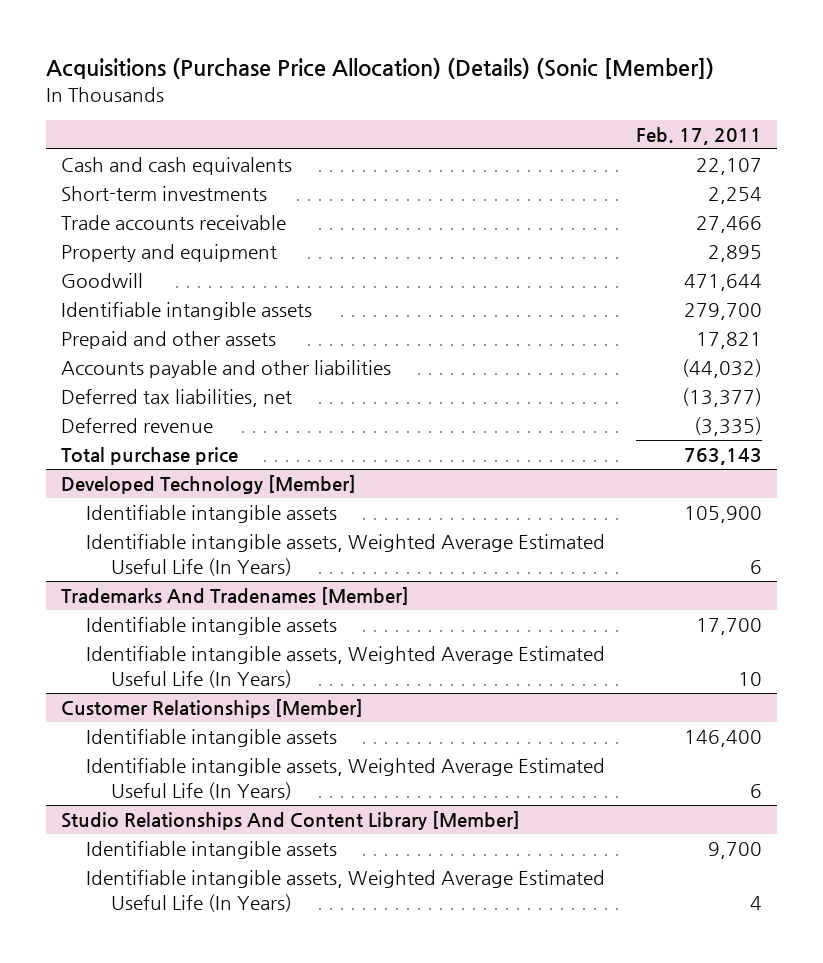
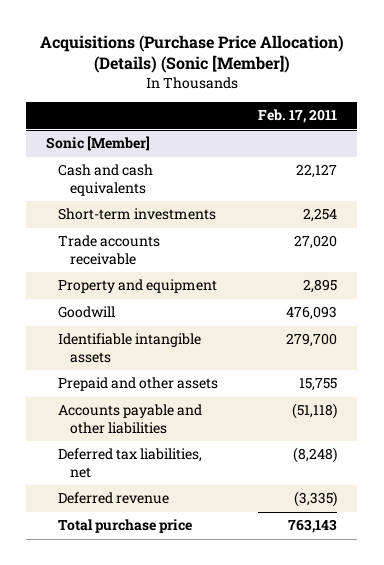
- Cash and cash equivalents | 22,107
+ Sonic [Member]
+ Cash and cash equivalents | 22,127
- Trade accounts receivable | 27,466
+ Trade accounts receivable | 27,020
- Goodwill | 471,644
+ Goodwill | 476,093
- Prepaid and other assets | 17,821
- Accounts payable and other liabilities | (44,032)
- Deferred tax liabilities, net | (13,377)
+ Prepaid and other assets | 15,755
+ Accounts payable and other liabilities | (51,118)
+ Deferred tax liabilities, net | (8,248)
- Developed Technology [Member]
- Identifiable intangible assets | 105,900
- Identifiable intangible assets, Weighted Average Estimated Useful Life (In Years) | 6
- Trademarks And Tradenames [Member]
- Identifiable intangible assets | 17,700
- Identifiable intangible assets, Weighted Average Estimated Useful Life (In Years) | 10
- Customer Relationships [Member]
- Identifiable intangible assets | 146,400
- Identifiable intangible assets, Weighted Average Estimated Useful Life (In Years) | 6
- Studio Relationships And Content Library [Member]
- Identifiable intangible assets | 9,700
- Identifiable intangible assets, Weighted Average Estimated Useful Life (In Years) | 4

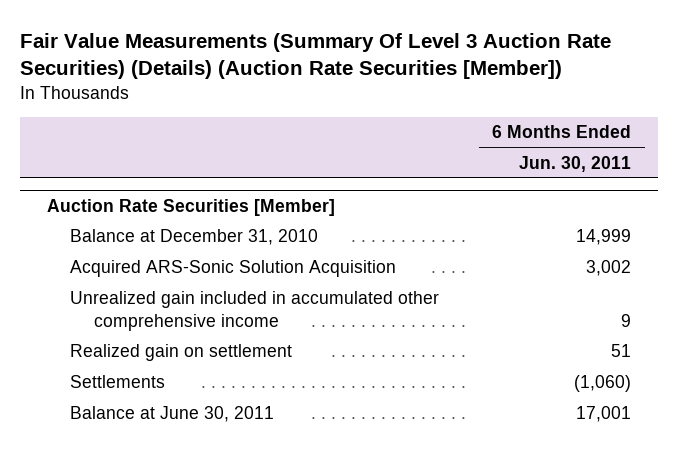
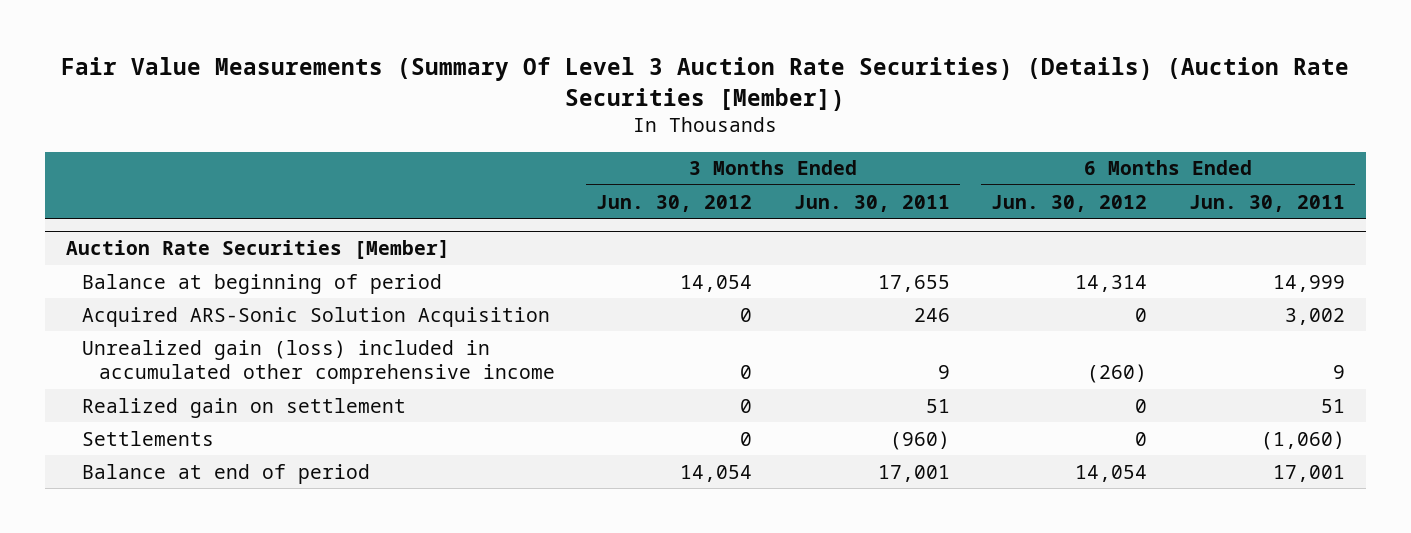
- | 6 Months Ended Jun. 30, 2011
+ | 3 Months Ended Jun. 30, 2012 | 3 Months Ended Jun. 30, 2011 | 6 Months Ended Jun. 30, 2012 | 6 Months Ended Jun. 30, 2011
@ Auction Rate Securities [Member]
- Balance at December 31, 2010 | 14,999
+ Balance at beginning of period | 14,054 | 17,655 | 14,314 | 14,999
- Unrealized gain included in accumulated other comprehensive income | 9
+ Unrealized gain (loss) included in accumulated other comprehensive income | 0 | 9 | (260) | 9
- Balance at June 30, 2011 | 17,001
+ Balance at end of period | 14,054 | 17,001 | 14,054 | 17,001

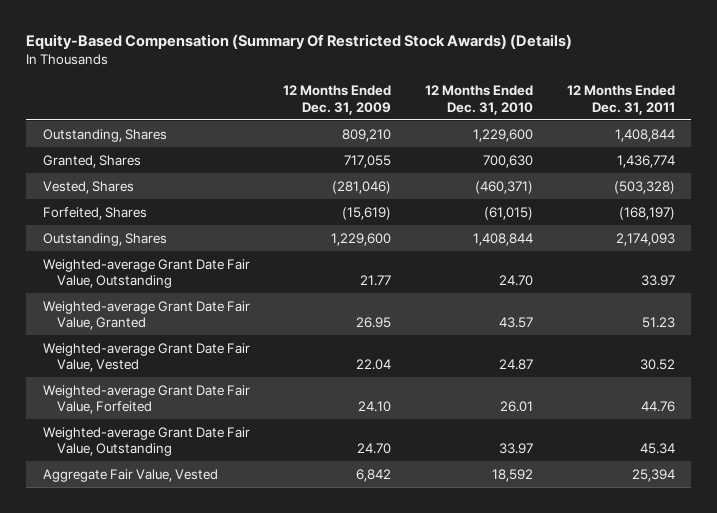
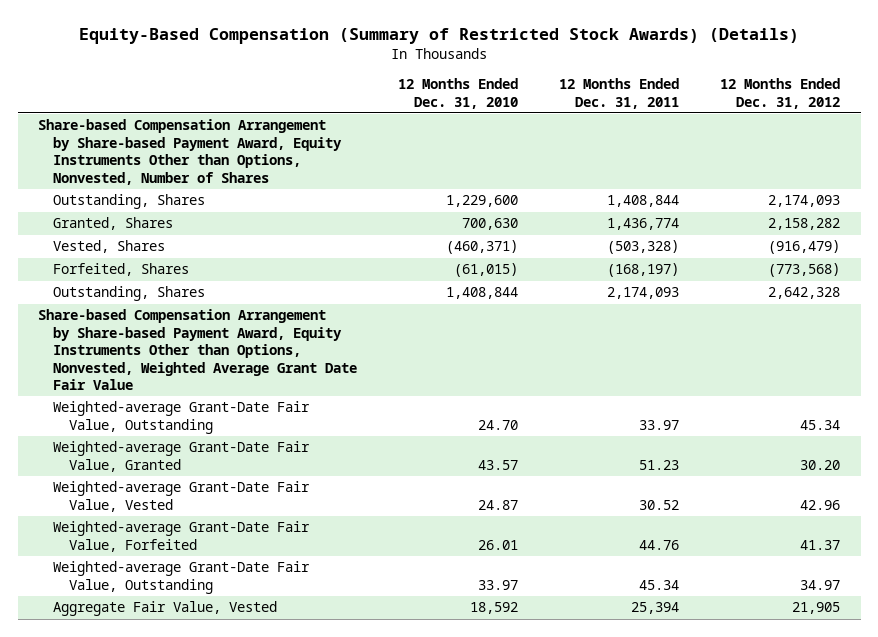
- Equity-Based Compensation (Summary Of Restricted Stock Awards) (Details)
+ Equity-Based Compensation (Summary of Restricted Stock Awards) (Details)
- | 12 Months Ended Dec. 31, 2009 | 12 Months Ended Dec. 31, 2010 | 12 Months Ended Dec. 31, 2011
+ | 12 Months Ended Dec. 31, 2010 | 12 Months Ended Dec. 31, 2011 | 12 Months Ended Dec. 31, 2012
+ Share-based Compensation Arrangement by Share-based Payment Award, Equity Instruments Other than Options, Nonvested, Number of Shares
- Weighted-average Grant Date Fair Value, Outstanding | 21.77 | 24.70 | 33.97
- Weighted-average Grant Date Fair Value, Granted | 26.95 | 43.57 | 51.23
- Weighted-average Grant Date Fair Value, Vested | 22.04 | 24.87 | 30.52
- Weighted-average Grant Date Fair Value, Forfeited | 24.10 | 26.01 | 44.76
- Weighted-average Grant Date Fair Value, Outstanding | 24.70 | 33.97 | 45.34
+ Share-based Compensation Arrangement by Share-based Payment Award, Equity Instruments Other than Options, Nonvested, Weighted Average Grant Date Fair Value
+ Weighted-average Grant-Date Fair Value, Outstanding | 24.70 | 33.97 | 45.34
+ Weighted-average Grant-Date Fair Value, Granted | 43.57 | 51.23 | 30.20
+ Weighted-average Grant-Date Fair Value, Vested | 24.87 | 30.52 | 42.96
+ Weighted-average Grant-Date Fair Value, Forfeited | 26.01 | 44.76 | 41.37
+ Weighted-average Grant-Date Fair Value, Outstanding | 33.97 | 45.34 | 34.97

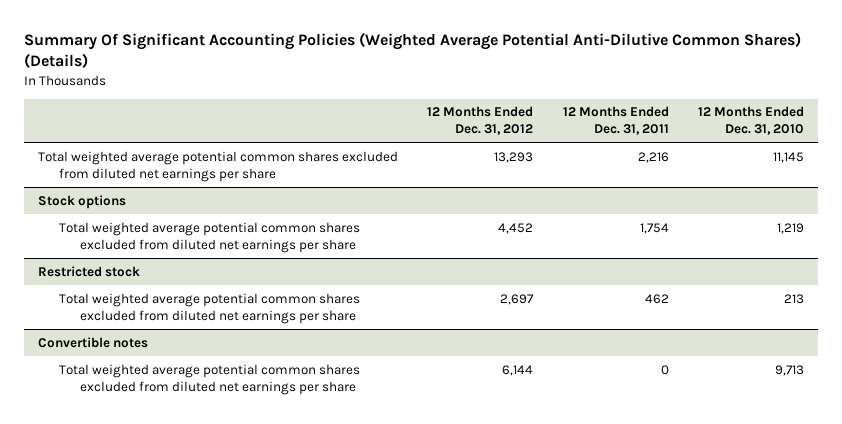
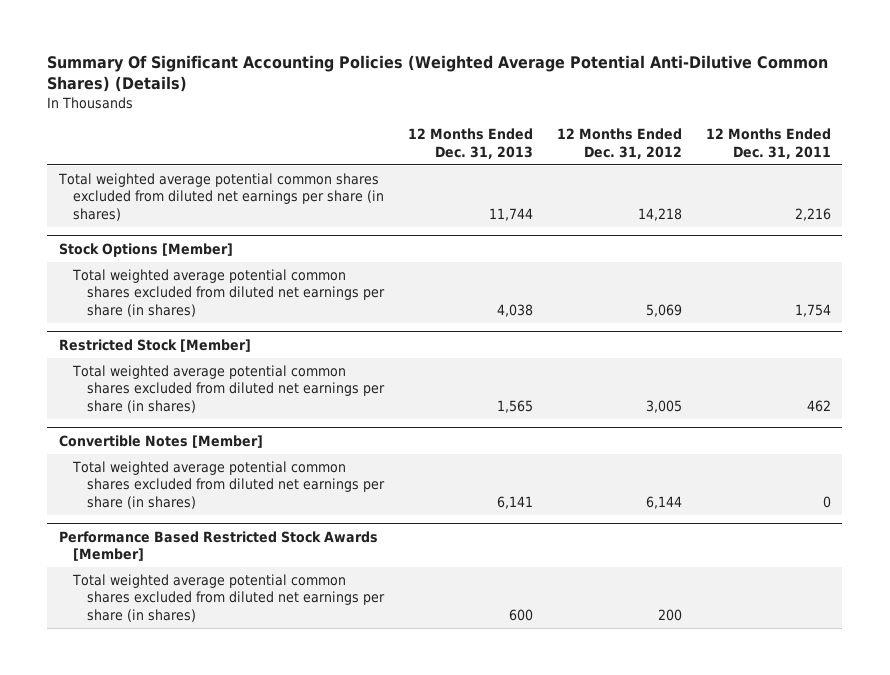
- | 12 Months Ended Dec. 31, 2012 | 12 Months Ended Dec. 31, 2011 | 12 Months Ended Dec. 31, 2010
+ | 12 Months Ended Dec. 31, 2013 | 12 Months Ended Dec. 31, 2012 | 12 Months Ended Dec. 31, 2011
- Total weighted average potential common shares excluded from diluted net earnings per share | 13,293 | 2,216 | 11,145
- Stock options
- Total weighted average potential common shares excluded from diluted net earnings per share | 4,452 | 1,754 | 1,219
- Restricted stock
- Total weighted average potential common shares excluded from diluted net earnings per share | 2,697 | 462 | 213
- Convertible notes
- Total weighted average potential common shares excluded from diluted net earnings per share | 6,144 | 0 | 9,713
+ Total weighted average potential common shares excluded from diluted net earnings per share (in shares) | 11,744 | 14,218 | 2,216
+ Stock Options [Member]
+ Total weighted average potential common shares excluded from diluted net earnings per share (in shares) | 4,038 | 5,069 | 1,754
+ Restricted Stock [Member]
+ Total weighted average potential common shares excluded from diluted net earnings per share (in shares) | 1,565 | 3,005 | 462
+ Convertible Notes [Member]
+ Total weighted average potential common shares excluded from diluted net earnings per share (in shares) | 6,141 | 6,144 | 0
+ Performance Based Restricted Stock Awards [Member]
+ Total weighted average potential common shares excluded from diluted net earnings per share (in shares) | 600 | 200 |

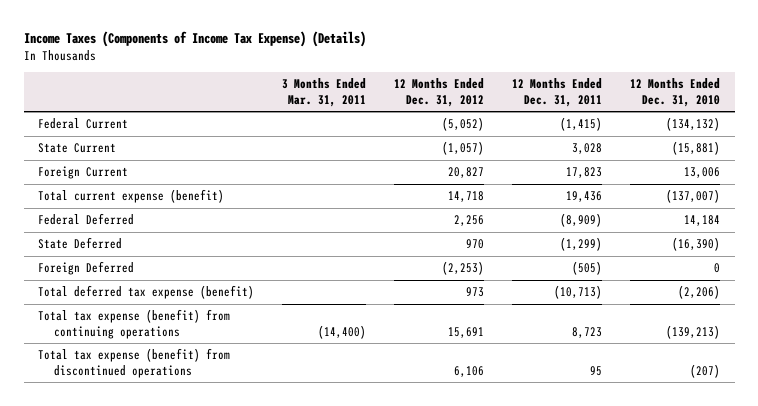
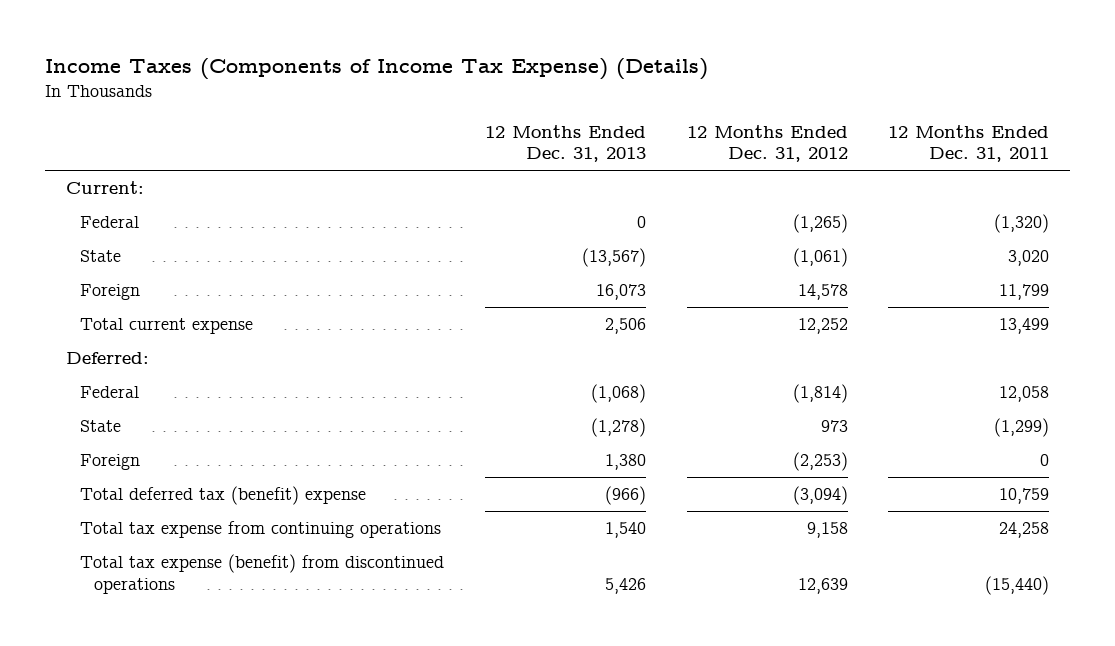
- | 3 Months Ended Mar. 31, 2011 | 12 Months Ended Dec. 31, 2012 | 12 Months Ended Dec. 31, 2011 | 12 Months Ended Dec. 31, 2010
+ | 12 Months Ended Dec. 31, 2013 | 12 Months Ended Dec. 31, 2012 | 12 Months Ended Dec. 31, 2011
- Federal Current | | (5,052) | (1,415) | (134,132)
- State Current | | (1,057) | 3,028 | (15,881)
- Foreign Current | | 20,827 | 17,823 | 13,006
- Total current expense (benefit) | | 14,718 | 19,436 | (137,007)
- Federal Deferred | | 2,256 | (8,909) | 14,184
- State Deferred | | 970 | (1,299) | (16,390)
- Foreign Deferred | | (2,253) | (505) | 0
- Total deferred tax expense (benefit) | | 973 | (10,713) | (2,206)
- Total tax expense (benefit) from continuing operations | (14,400) | 15,691 | 8,723 | (139,213)
- Total tax expense (benefit) from discontinued operations | | 6,106 | 95 | (207)
+ Current:
+ Federal | 0 | (1,265) | (1,320)
+ State | (13,567) | (1,061) | 3,020
+ Foreign | 16,073 | 14,578 | 11,799
+ Total current expense | 2,506 | 12,252 | 13,499
+ Deferred:
+ Federal | (1,068) | (1,814) | 12,058
+ State | (1,278) | 973 | (1,299)
+ Foreign | 1,380 | (2,253) | 0
+ Total deferred tax (benefit) expense | (966) | (3,094) | 10,759
+ Total tax expense from continuing operations | 1,540 | 9,158 | 24,258
+ Total tax expense (benefit) from discontinued operations | 5,426 | 12,639 | (15,440)

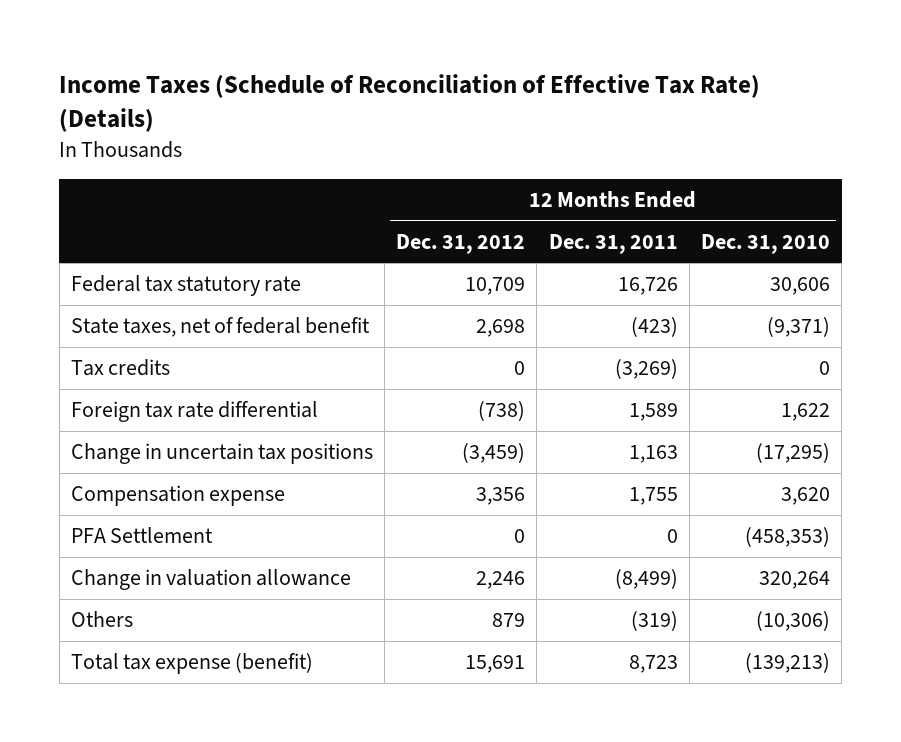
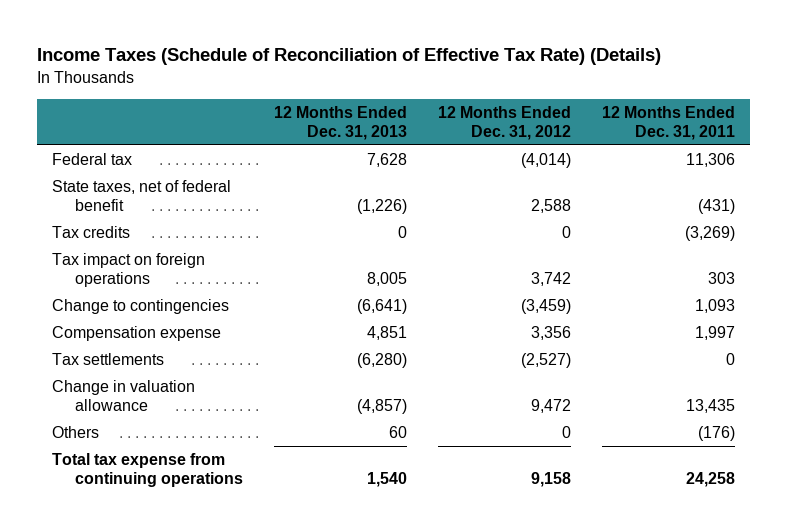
- | 12 Months Ended Dec. 31, 2012 | 12 Months Ended Dec. 31, 2011 | 12 Months Ended Dec. 31, 2010
+ | 12 Months Ended Dec. 31, 2013 | 12 Months Ended Dec. 31, 2012 | 12 Months Ended Dec. 31, 2011
- Federal tax statutory rate | 10,709 | 16,726 | 30,606
- State taxes, net of federal benefit | 2,698 | (423) | (9,371)
+ Federal tax | 7,628 | (4,014) | 11,306
+ State taxes, net of federal benefit | (1,226) | 2,588 | (431)
- Foreign tax rate differential | (738) | 1,589 | 1,622
- Change in uncertain tax positions | (3,459) | 1,163 | (17,295)
- Compensation expense | 3,356 | 1,755 | 3,620
- PFA Settlement | 0 | 0 | (458,353)
- Change in valuation allowance | 2,246 | (8,499) | 320,264
- Others | 879 | (319) | (10,306)
- Total tax expense (benefit) | 15,691 | 8,723 | (139,213)
+ Tax impact on foreign operations | 8,005 | 3,742 | 303
+ Change to contingencies | (6,641) | (3,459) | 1,093
+ Compensation expense | 4,851 | 3,356 | 1,997
+ Tax settlements | (6,280) | (2,527) | 0
+ Change in valuation allowance | (4,857) | 9,472 | 13,435
+ Others | 60 | 0 | (176)
+ Total tax expense from continuing operations | 1,540 | 9,158 | 24,258

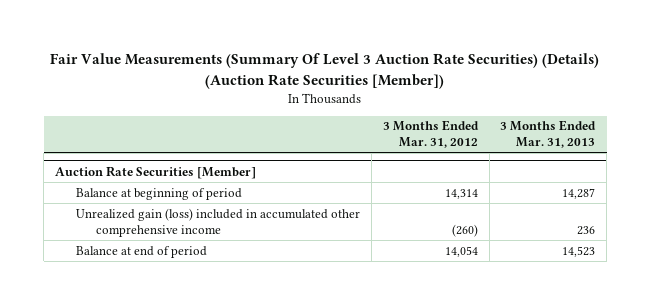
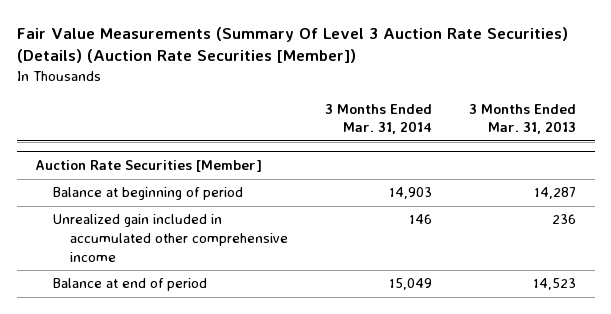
- | 3 Months Ended Mar. 31, 2012 | 3 Months Ended Mar. 31, 2013
+ | 3 Months Ended Mar. 31, 2014 | 3 Months Ended Mar. 31, 2013
@ Auction Rate Securities [Member]
- Unrealized gain (loss) included in accumulated other comprehensive income | (260) | 236
+ Unrealized gain included in accumulated other comprehensive income | 146 | 236

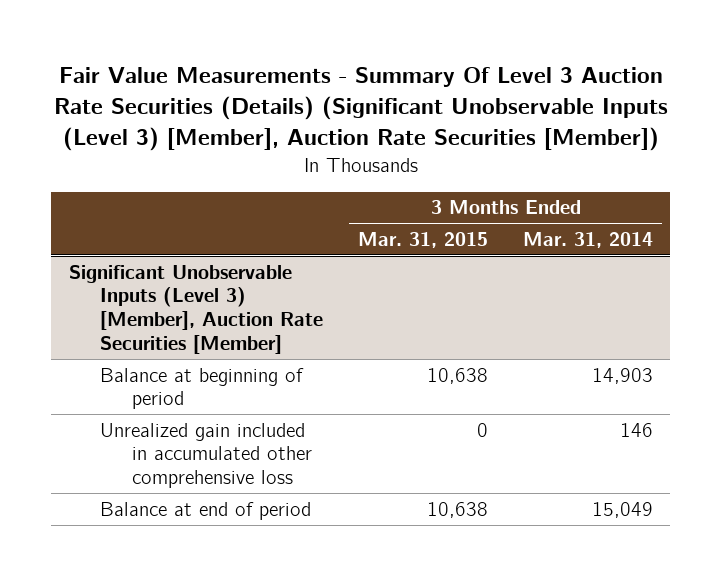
- Fair Value Measurements (Summary Of Level 3 Auction Rate Securities) (Details) (Auction Rate Securities [Member])
+ Fair Value Measurements - Summary Of Level 3 Auction Rate Securities (Details) (Significant Unobservable Inputs (Level 3) [Member], Auction Rate Securities [Member])
- | 3 Months Ended Mar. 31, 2014 | 3 Months Ended Mar. 31, 2013
+ | 3 Months Ended Mar. 31, 2015 | 3 Months Ended Mar. 31, 2014
- Auction Rate Securities [Member]
+ Significant Unobservable Inputs (Level 3) [Member], Auction Rate Securities [Member]
- Unrealized gain included in accumulated other comprehensive income | 146 | 236
+ Unrealized gain included in accumulated other comprehensive loss | 0 | 146

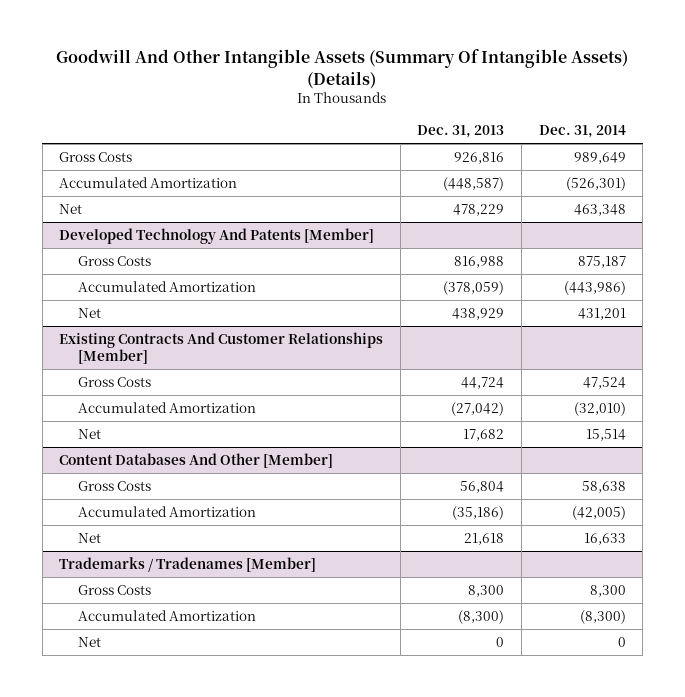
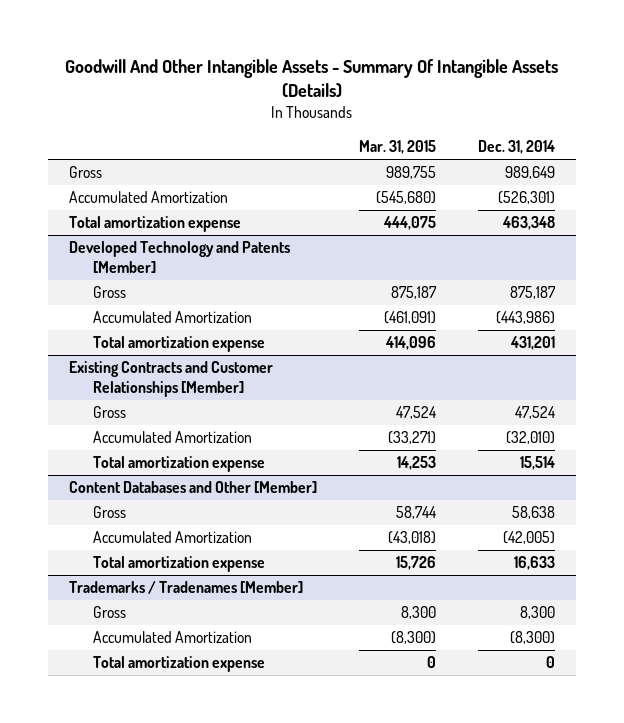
- Goodwill And Other Intangible Assets (Summary Of Intangible Assets) (Details)
+ Goodwill And Other Intangible Assets - Summary Of Intangible Assets (Details)
- | Dec. 31, 2013 | Dec. 31, 2014
+ | Mar. 31, 2015 | Dec. 31, 2014
- Gross Costs | 926,816 | 989,649
+ Gross | 989,755 | 989,649
- Net | 478,229 | 463,348
- Developed Technology And Patents [Member]
- Gross Costs | 816,988 | 875,187
+ Total amortization expense | 444,075 | 463,348
+ Developed Technology and Patents [Member]
+ Gross | 875,187 | 875,187
- Net | 438,929 | 431,201
- Existing Contracts And Customer Relationships [Member]
- Gross Costs | 44,724 | 47,524
+ Total amortization expense | 414,096 | 431,201
+ Existing Contracts and Customer Relationships [Member]
+ Gross | 47,524 | 47,524
- Net | 17,682 | 15,514
- Content Databases And Other [Member]
- Gross Costs | 56,804 | 58,638
+ Total amortization expense | 14,253 | 15,514
+ Content Databases and Other [Member]
+ Gross | 58,744 | 58,638
- Net | 21,618 | 16,633
+ Total amortization expense | 15,726 | 16,633
@ Trademarks / Tradenames [Member]
- Gross Costs | 8,300 | 8,300
+ Gross | 8,300 | 8,300
- Net | 0 | 0
+ Total amortization expense | 0 | 0

